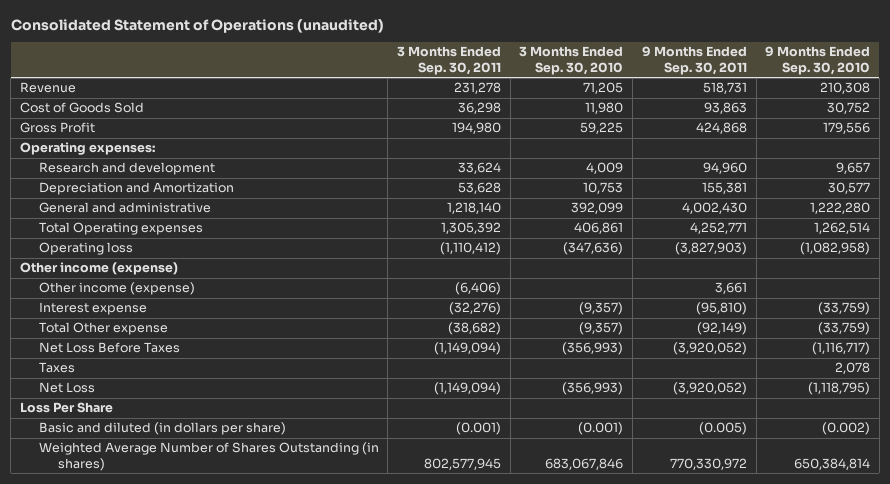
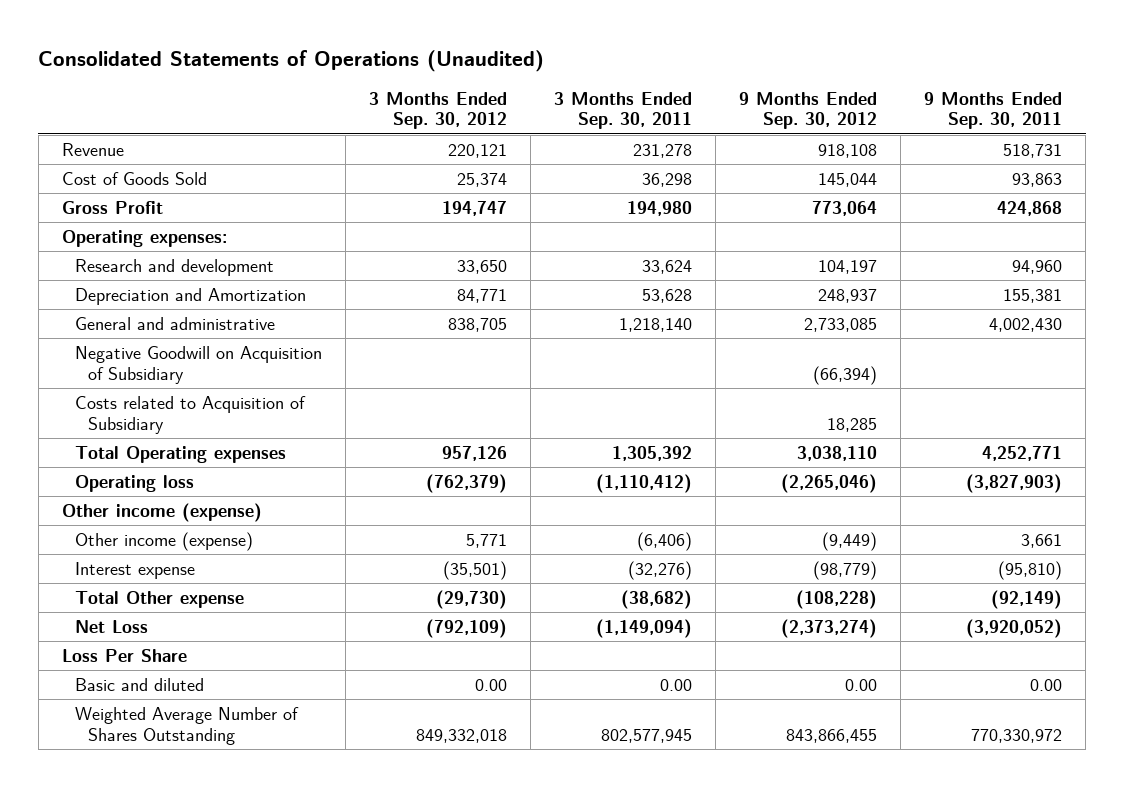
- Consolidated Statement of Operations (unaudited)
+ Consolidated Statements of Operations (Unaudited)
- | 3 Months Ended Sep. 30, 2011 | 3 Months Ended Sep. 30, 2010 | 9 Months Ended Sep. 30, 2011 | 9 Months Ended Sep. 30, 2010
+ | 3 Months Ended Sep. 30, 2012 | 3 Months Ended Sep. 30, 2011 | 9 Months Ended Sep. 30, 2012 | 9 Months Ended Sep. 30, 2011
+ Negative Goodwill on Acquisition of Subsidiary | | | (66,394) |
+ Costs related to Acquisition of Subsidiary | | | 18,285 |
- Net Loss Before Taxes | (1,149,094) | (356,993) | (3,920,052) | (1,116,717)
- Taxes | | | | 2,078
- Basic and diluted (in dollars per share) | (0.001) | (0.001) | (0.005) | (0.002)
- Weighted Average Number of Shares Outstanding (in shares) | 802,577,945 | 683,067,846 | 770,330,972 | 650,384,814
+ Basic and diluted | 0.00 | 0.00 | 0.00 | 0.00
+ Weighted Average Number of Shares Outstanding | 849,332,018 | 802,577,945 | 843,866,455 | 770,330,972

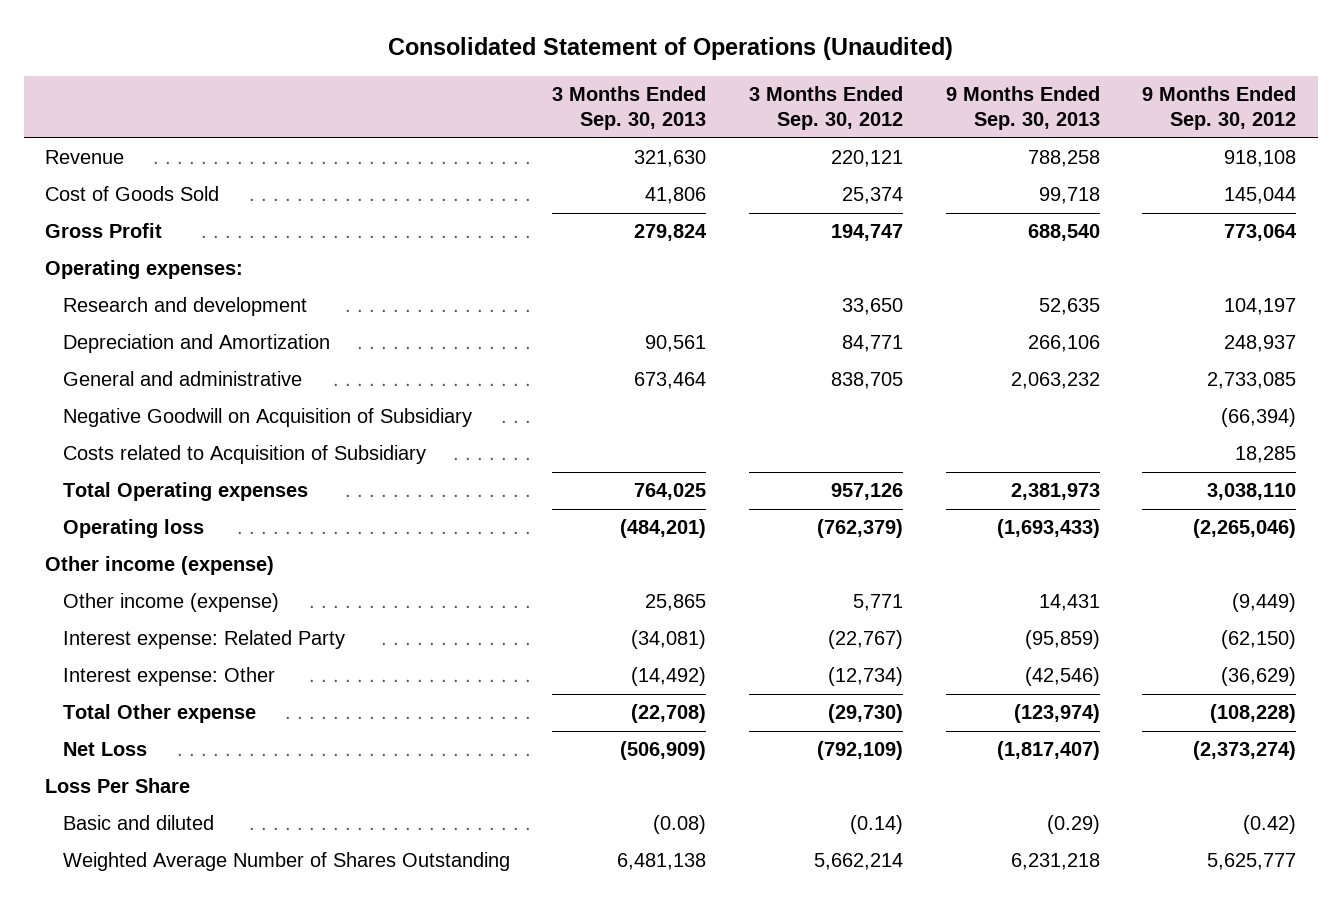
- Consolidated Statements of Operations (Unaudited)
+ Consolidated Statement of Operations (Unaudited)
- | 3 Months Ended Sep. 30, 2012 | 3 Months Ended Sep. 30, 2011 | 9 Months Ended Sep. 30, 2012 | 9 Months Ended Sep. 30, 2011
+ | 3 Months Ended Sep. 30, 2013 | 3 Months Ended Sep. 30, 2012 | 9 Months Ended Sep. 30, 2013 | 9 Months Ended Sep. 30, 2012
- Interest expense | (35,501) | (32,276) | (98,779) | (95,810)
+ Interest expense: Related Party | (34,081) | (22,767) | (95,859) | (62,150)
+ Interest expense: Other | (14,492) | (12,734) | (42,546) | (36,629)
- Basic and diluted | 0.00 | 0.00 | 0.00 | 0.00
- Weighted Average Number of Shares Outstanding | 849,332,018 | 802,577,945 | 843,866,455 | 770,330,972
+ Basic and diluted | (0.08) | (0.14) | (0.29) | (0.42)
+ Weighted Average Number of Shares Outstanding | 6,481,138 | 5,662,214 | 6,231,218 | 5,625,777

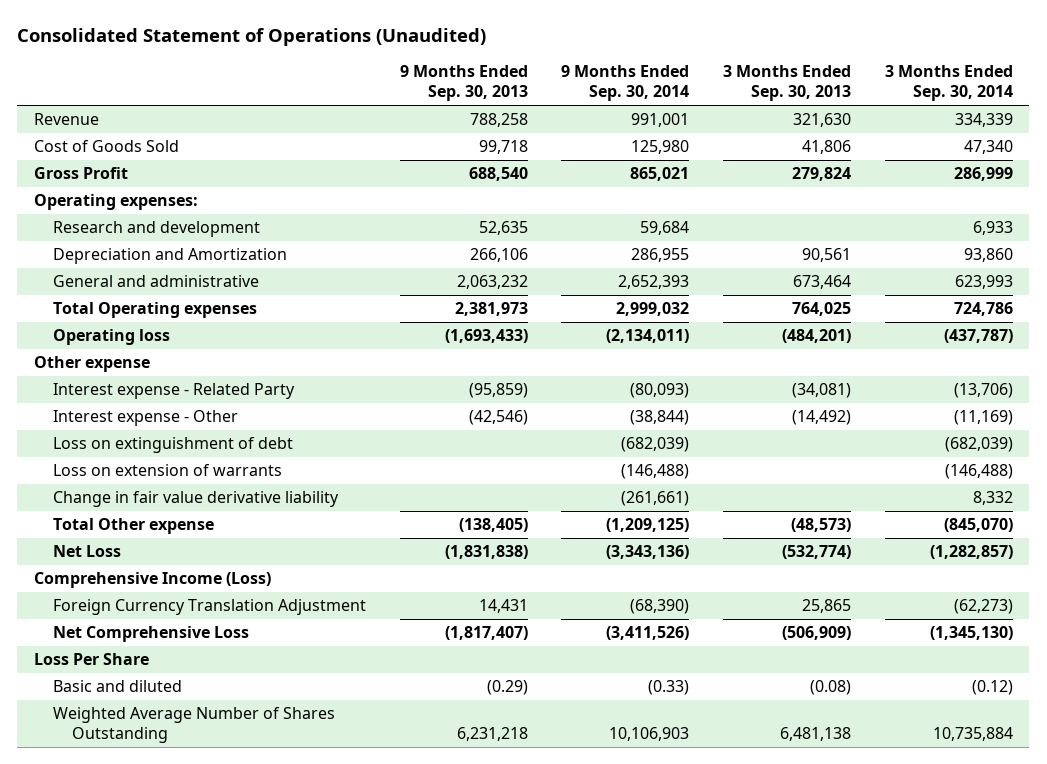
- | 3 Months Ended Sep. 30, 2013 | 3 Months Ended Sep. 30, 2012 | 9 Months Ended Sep. 30, 2013 | 9 Months Ended Sep. 30, 2012
+ | 9 Months Ended Sep. 30, 2013 | 9 Months Ended Sep. 30, 2014 | 3 Months Ended Sep. 30, 2013 | 3 Months Ended Sep. 30, 2014
- Negative Goodwill on Acquisition of Subsidiary | | | | (66,394)
- Costs related to Acquisition of Subsidiary | | | | 18,285
- Other income (expense)
- Other income (expense) | 25,865 | 5,771 | 14,431 | (9,449)
- Interest expense: Related Party | (34,081) | (22,767) | (95,859) | (62,150)
- Interest expense: Other | (14,492) | (12,734) | (42,546) | (36,629)
- Total Other expense | (22,708) | (29,730) | (123,974) | (108,228)
- Net Loss | (506,909) | (792,109) | (1,817,407) | (2,373,274)
+ Other expense
+ Interest expense - Related Party | (95,859) | (80,093) | (34,081) | (13,706)
+ Interest expense - Other | (42,546) | (38,844) | (14,492) | (11,169)
+ Loss on extinguishment of debt | | (682,039) | | (682,039)
+ Loss on extension of warrants | | (146,488) | | (146,488)
+ Change in fair value derivative liability | | (261,661) | | 8,332
+ Total Other expense | (138,405) | (1,209,125) | (48,573) | (845,070)
+ Net Loss | (1,831,838) | (3,343,136) | (532,774) | (1,282,857)
+ Comprehensive Income (Loss)
+ Foreign Currency Translation Adjustment | 14,431 | (68,390) | 25,865 | (62,273)
+ Net Comprehensive Loss | (1,817,407) | (3,411,526) | (506,909) | (1,345,130)

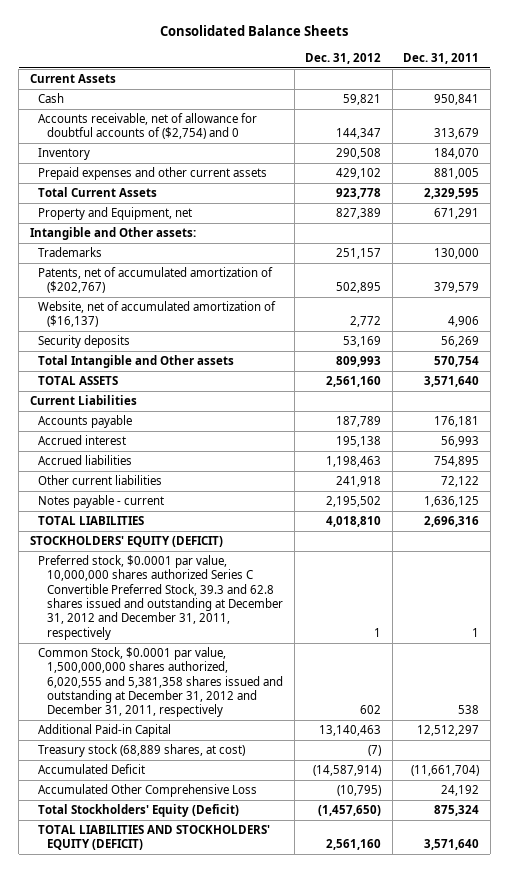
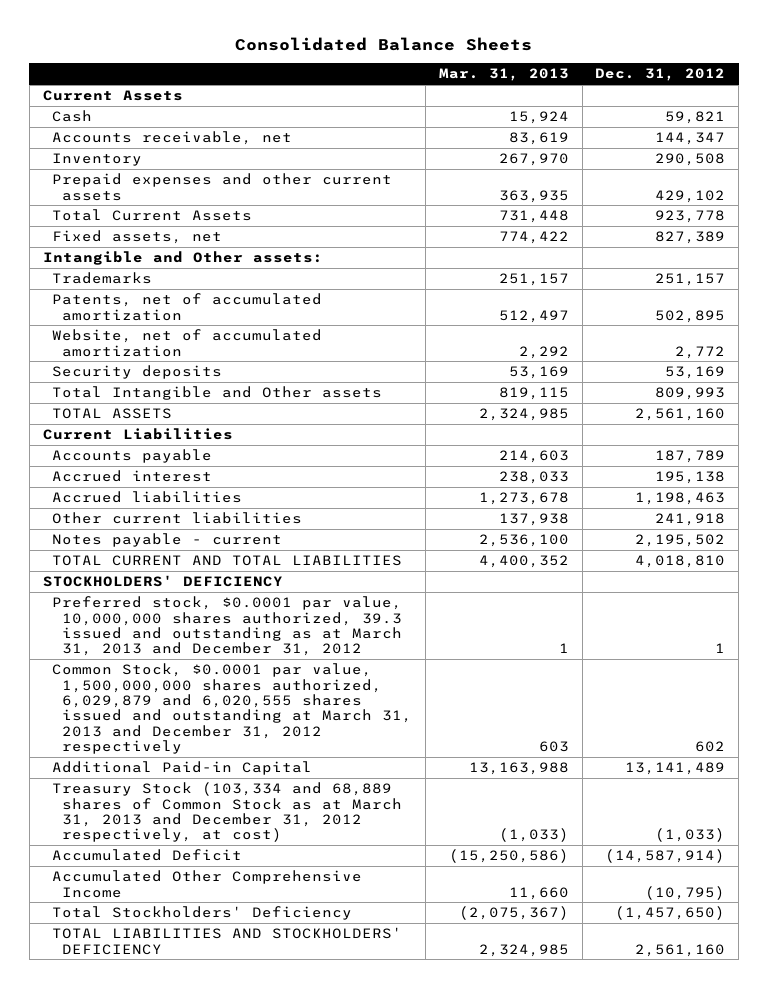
- | Dec. 31, 2012 | Dec. 31, 2011
+ | Mar. 31, 2013 | Dec. 31, 2012
- Accounts receivable, net of allowance for doubtful accounts of ($2,754) and 0 | 144,347 | 313,679
+ Accounts receivable, net | 83,619 | 144,347
- Property and Equipment, net | 827,389 | 671,291
+ Fixed assets, net | 774,422 | 827,389
- Patents, net of accumulated amortization of ($202,767) | 502,895 | 379,579
- Website, net of accumulated amortization of ($16,137) | 2,772 | 4,906
+ Patents, net of accumulated amortization | 512,497 | 502,895
+ Website, net of accumulated amortization | 2,292 | 2,772
- TOTAL LIABILITIES | 4,018,810 | 2,696,316
- STOCKHOLDERS' EQUITY (DEFICIT)
- Preferred stock, $0.0001 par value, 10,000,000 shares authorized Series C Convertible Preferred Stock, 39.3 and 62.8 shares issued and outstanding at December 31, 2012 and December 31, 2011, respectively | 1 | 1
- Common Stock, $0.0001 par value, 1,500,000,000 shares authorized, 6,020,555 and 5,381,358 shares issued and outstanding at December 31, 2012 and December 31, 2011, respectively | 602 | 538
- Additional Paid-in Capital | 13,140,463 | 12,512,297
- Treasury stock (68,889 shares, at cost) | (7) |
+ TOTAL CURRENT AND TOTAL LIABILITIES | 4,400,352 | 4,018,810
+ STOCKHOLDERS' DEFICIENCY
+ Preferred stock, $0.0001 par value, 10,000,000 shares authorized, 39.3 issued and outstanding as at March 31, 2013 and December 31, 2012 | 1 | 1
+ Common Stock, $0.0001 par value, 1,500,000,000 shares authorized, 6,029,879 and 6,020,555 shares issued and outstanding at March 31, 2013 and December 31, 2012 respectively | 603 | 602
+ Additional Paid-in Capital | 13,163,988 | 13,141,489
+ Treasury Stock (103,334 and 68,889 shares of Common Stock as at March 31, 2013 and December 31, 2012 respectively, at cost) | (1,033) | (1,033)
- Accumulated Other Comprehensive Loss | (10,795) | 24,192
- Total Stockholders' Equity (Deficit) | (1,457,650) | 875,324
- TOTAL LIABILITIES AND STOCKHOLDERS' EQUITY (DEFICIT) | 2,561,160 | 3,571,640
+ Accumulated Other Comprehensive Income | 11,660 | (10,795)
+ Total Stockholders' Deficiency | (2,075,367) | (1,457,650)
+ TOTAL LIABILITIES AND STOCKHOLDERS' DEFICIENCY | 2,324,985 | 2,561,160

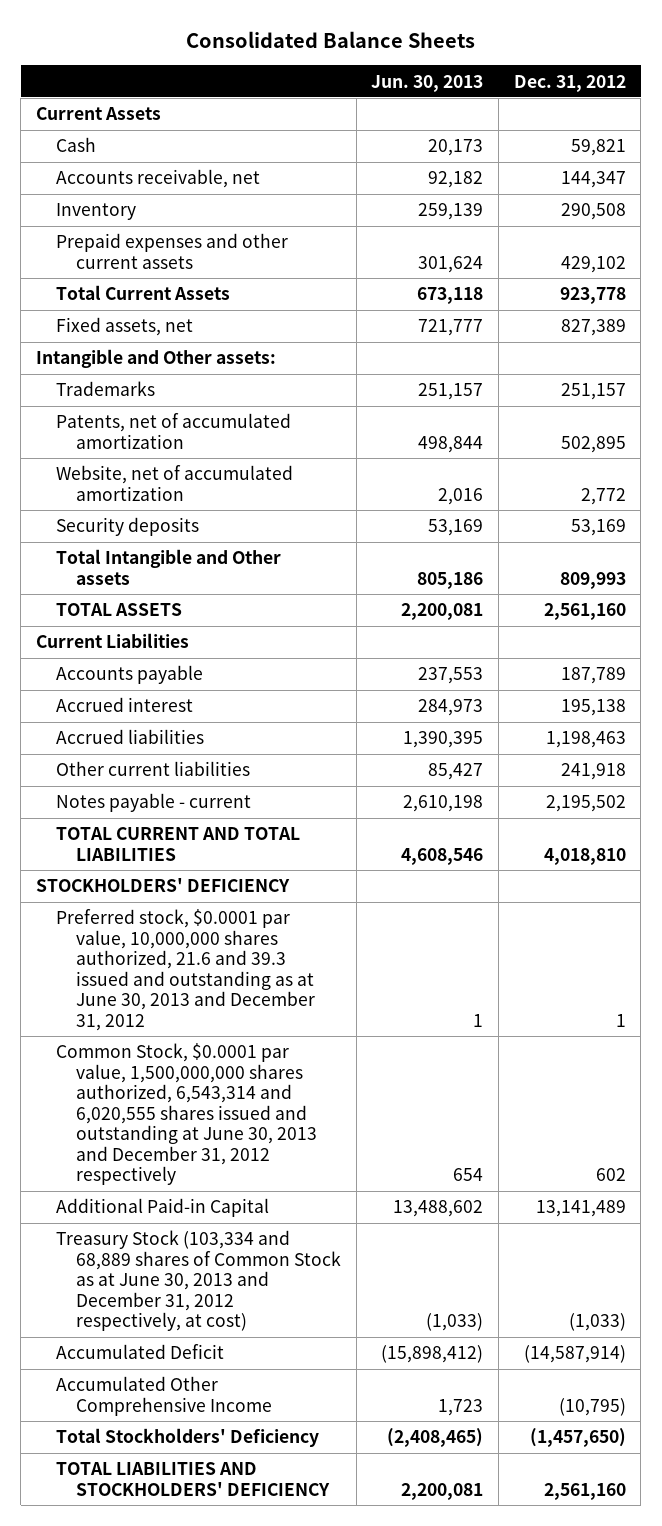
- | Mar. 31, 2013 | Dec. 31, 2012
+ | Jun. 30, 2013 | Dec. 31, 2012
- Preferred stock, $0.0001 par value, 10,000,000 shares authorized, 39.3 issued and outstanding as at March 31, 2013 and December 31, 2012 | 1 | 1
- Common Stock, $0.0001 par value, 1,500,000,000 shares authorized, 6,029,879 and 6,020,555 shares issued and outstanding at March 31, 2013 and December 31, 2012 respectively | 603 | 602
+ Preferred stock, $0.0001 par value, 10,000,000 shares authorized, 21.6 and 39.3 issued and outstanding as at June 30, 2013 and December 31, 2012 | 1 | 1
+ Common Stock, $0.0001 par value, 1,500,000,000 shares authorized, 6,543,314 and 6,020,555 shares issued and outstanding at June 30, 2013 and December 31, 2012 respectively | 654 | 602
- Treasury Stock (103,334 and 68,889 shares of Common Stock as at March 31, 2013 and December 31, 2012 respectively, at cost) | (1,033) | (1,033)
+ Treasury Stock (103,334 and 68,889 shares of Common Stock as at June 30, 2013 and December 31, 2012 respectively, at cost) | (1,033) | (1,033)

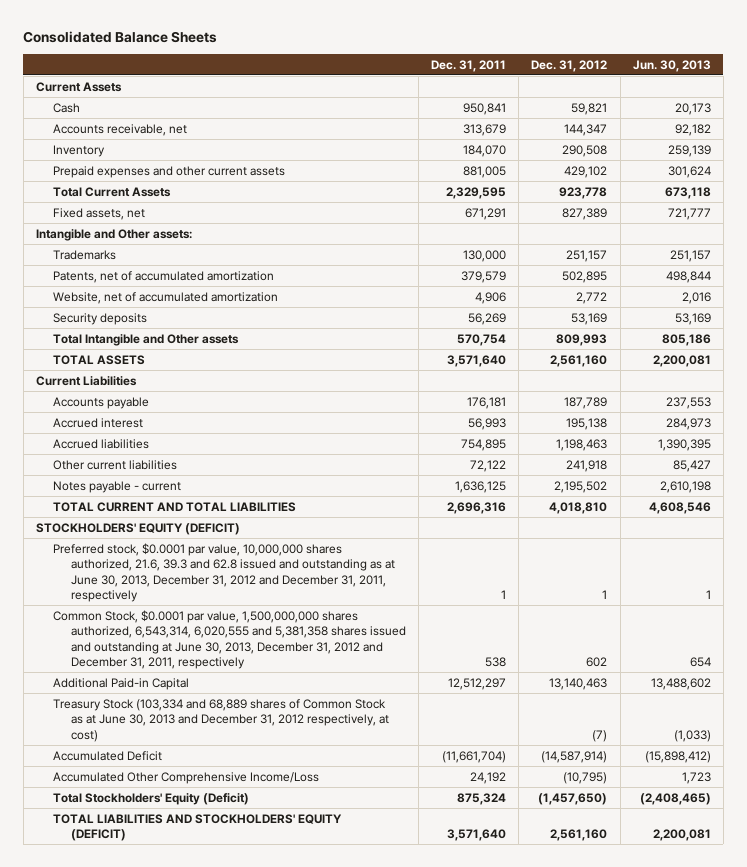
- | Jun. 30, 2013 | Dec. 31, 2012
+ | Dec. 31, 2011 | Dec. 31, 2012 | Jun. 30, 2013
- STOCKHOLDERS' DEFICIENCY
- Preferred stock, $0.0001 par value, 10,000,000 shares authorized, 21.6 and 39.3 issued and outstanding as at June 30, 2013 and December 31, 2012 | 1 | 1
- Common Stock, $0.0001 par value, 1,500,000,000 shares authorized, 6,543,314 and 6,020,555 shares issued and outstanding at June 30, 2013 and December 31, 2012 respectively | 654 | 602
- Additional Paid-in Capital | 13,488,602 | 13,141,489
- Treasury Stock (103,334 and 68,889 shares of Common Stock as at June 30, 2013 and December 31, 2012 respectively, at cost) | (1,033) | (1,033)
+ STOCKHOLDERS' EQUITY (DEFICIT)
+ Preferred stock, $0.0001 par value, 10,000,000 shares authorized, 21.6, 39.3 and 62.8 issued and outstanding as at June 30, 2013, December 31, 2012 and December 31, 2011, respectively | 1 | 1 | 1
+ Common Stock, $0.0001 par value, 1,500,000,000 shares authorized, 6,543,314, 6,020,555 and 5,381,358 shares issued and outstanding at June 30, 2013, December 31, 2012 and December 31, 2011, respectively | 538 | 602 | 654
+ Additional Paid-in Capital | 12,512,297 | 13,140,463 | 13,488,602
+ Treasury Stock (103,334 and 68,889 shares of Common Stock as at June 30, 2013 and December 31, 2012 respectively, at cost) | | (7) | (1,033)
- Accumulated Other Comprehensive Income | 1,723 | (10,795)
- Total Stockholders' Deficiency | (2,408,465) | (1,457,650)
- TOTAL LIABILITIES AND STOCKHOLDERS' DEFICIENCY | 2,200,081 | 2,561,160
+ Accumulated Other Comprehensive Income/Loss | 24,192 | (10,795) | 1,723
+ Total Stockholders' Equity (Deficit) | 875,324 | (1,457,650) | (2,408,465)
+ TOTAL LIABILITIES AND STOCKHOLDERS' EQUITY (DEFICIT) | 3,571,640 | 2,561,160 | 2,200,081

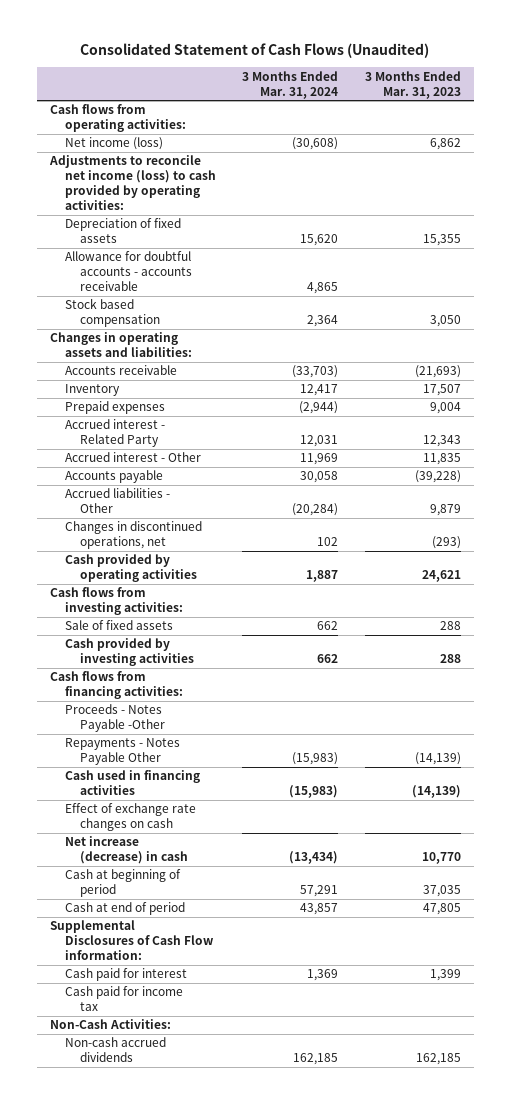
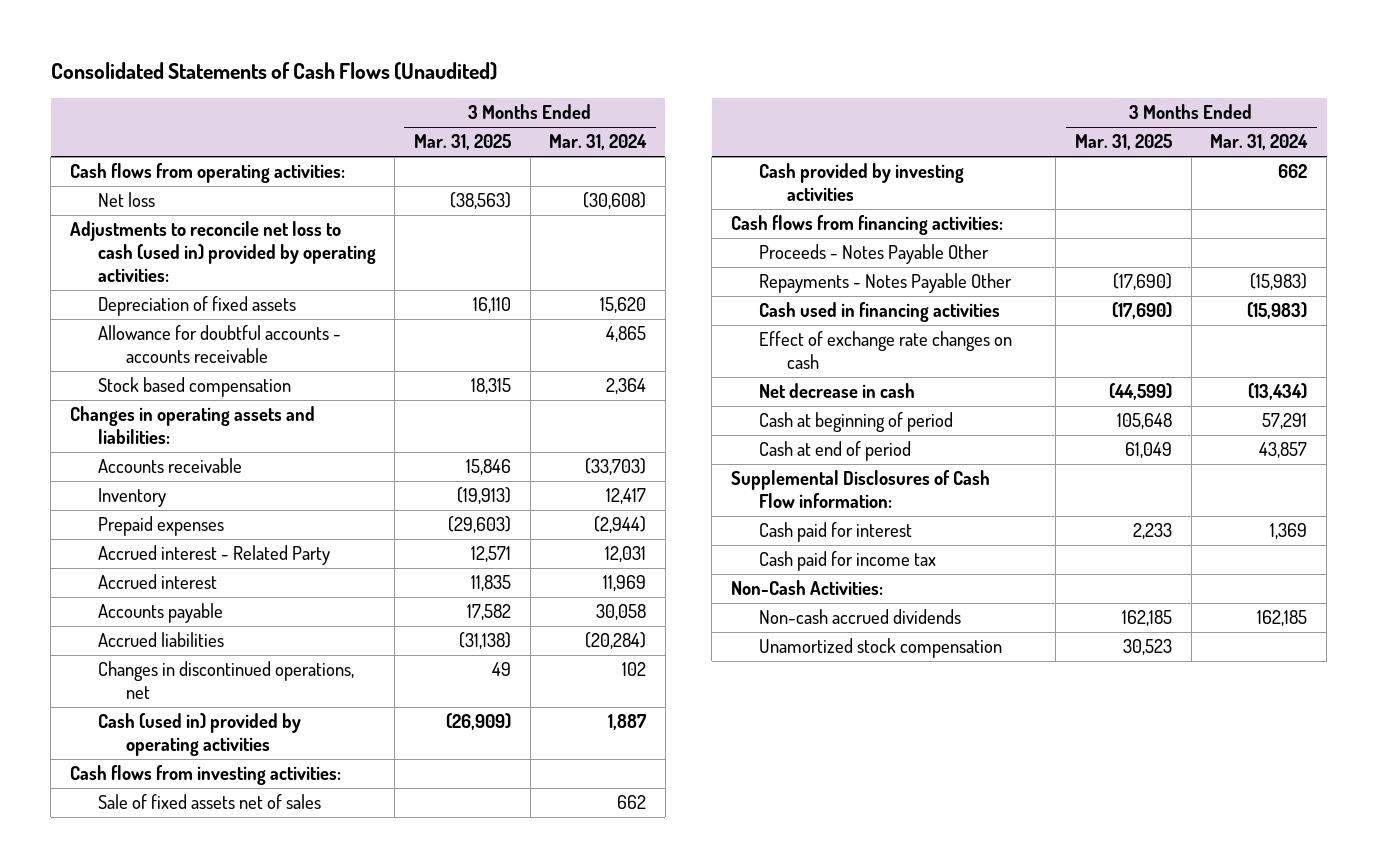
- Consolidated Statement of Cash Flows (Unaudited)
+ Consolidated Statements of Cash Flows (Unaudited)
- | 3 Months Ended Mar. 31, 2024 | 3 Months Ended Mar. 31, 2023
+ | 3 Months Ended Mar. 31, 2025 | 3 Months Ended Mar. 31, 2024
- Net income (loss) | (30,608) | 6,862
- Adjustments to reconcile net income (loss) to cash provided by operating activities:
+ Net loss | (38,563) | (30,608)
+ Adjustments to reconcile net loss to cash (used in) provided by operating activities:
- Accrued interest - Other | 11,969 | 11,835
+ Accrued interest | 11,835 | 11,969
- Accrued liabilities - Other | (20,284) | 9,879
+ Accrued liabilities | (31,138) | (20,284)
- Cash provided by operating activities | 1,887 | 24,621
+ Cash (used in) provided by operating activities | (26,909) | 1,887
- Sale of fixed assets | 662 | 288
+ Sale of fixed assets net of sales | | 662
- Proceeds - Notes Payable -Other
+ Proceeds - Notes Payable Other
- Net increase (decrease) in cash | (13,434) | 10,770
+ Net decrease in cash | (44,599) | (13,434)
+ Unamortized stock compensation | 30,523 |

